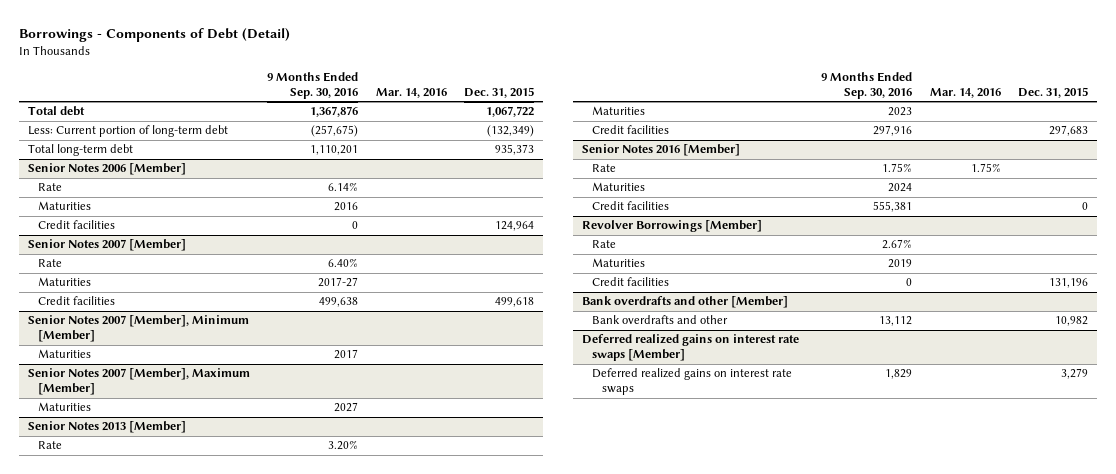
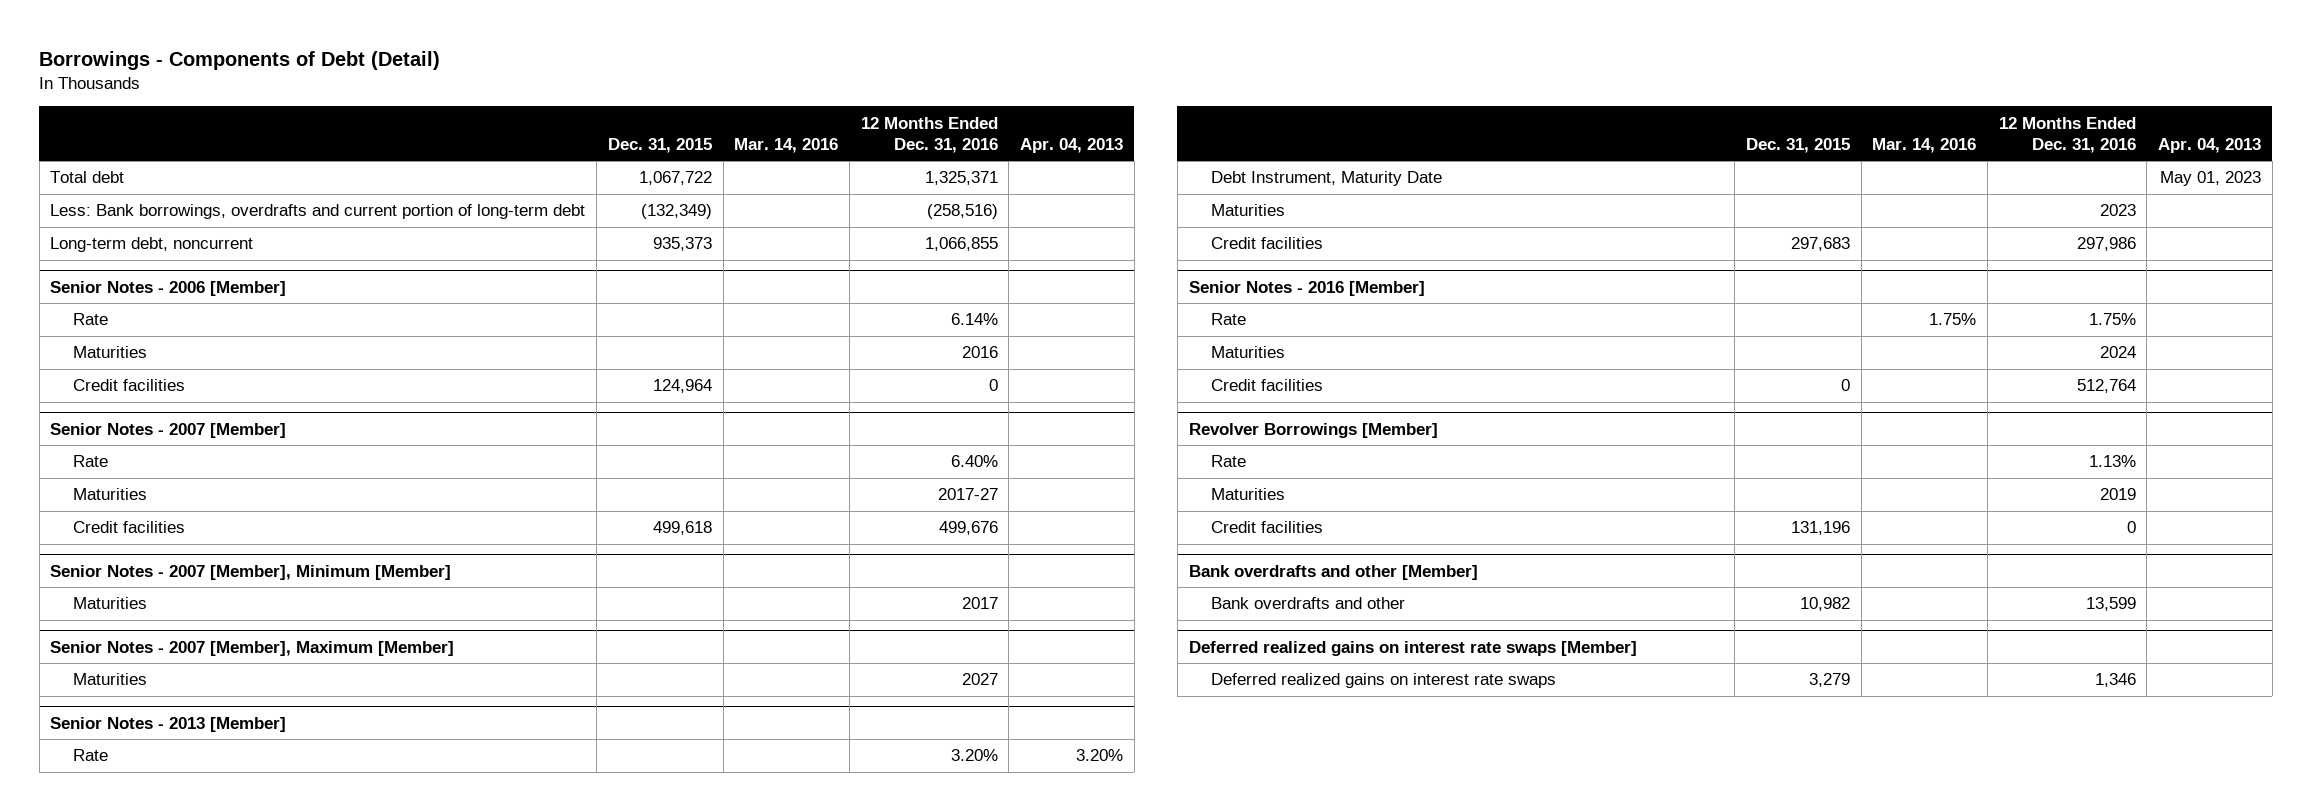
- | 9 Months Ended Sep. 30, 2016 | Mar. 14, 2016 | Dec. 31, 2015
+ | Dec. 31, 2015 | Mar. 14, 2016 | 12 Months Ended Dec. 31, 2016 | Apr. 04, 2013
- Less: Current portion of long-term debt | (257,675) | | (132,349)
- Total long-term debt | 1,110,201 | | 935,373
- Senior Notes 2006 [Member]
+ Less: Bank borrowings, overdrafts and current portion of long-term debt | (132,349) | | (258,516) |
+ Long-term debt, noncurrent | 935,373 | | 1,066,855 |
+ Senior Notes - 2006 [Member]
- Senior Notes 2007 [Member]
+ Senior Notes - 2007 [Member]
- Senior Notes 2007 [Member], Minimum [Member]
+ Senior Notes - 2007 [Member], Minimum [Member]
- Senior Notes 2007 [Member], Maximum [Member]
+ Senior Notes - 2007 [Member], Maximum [Member]
- Senior Notes 2013 [Member]
+ Senior Notes - 2013 [Member]
+ Debt Instrument, Maturity Date | | | | May 01, 2023
- Senior Notes 2016 [Member]
+ Senior Notes - 2016 [Member]

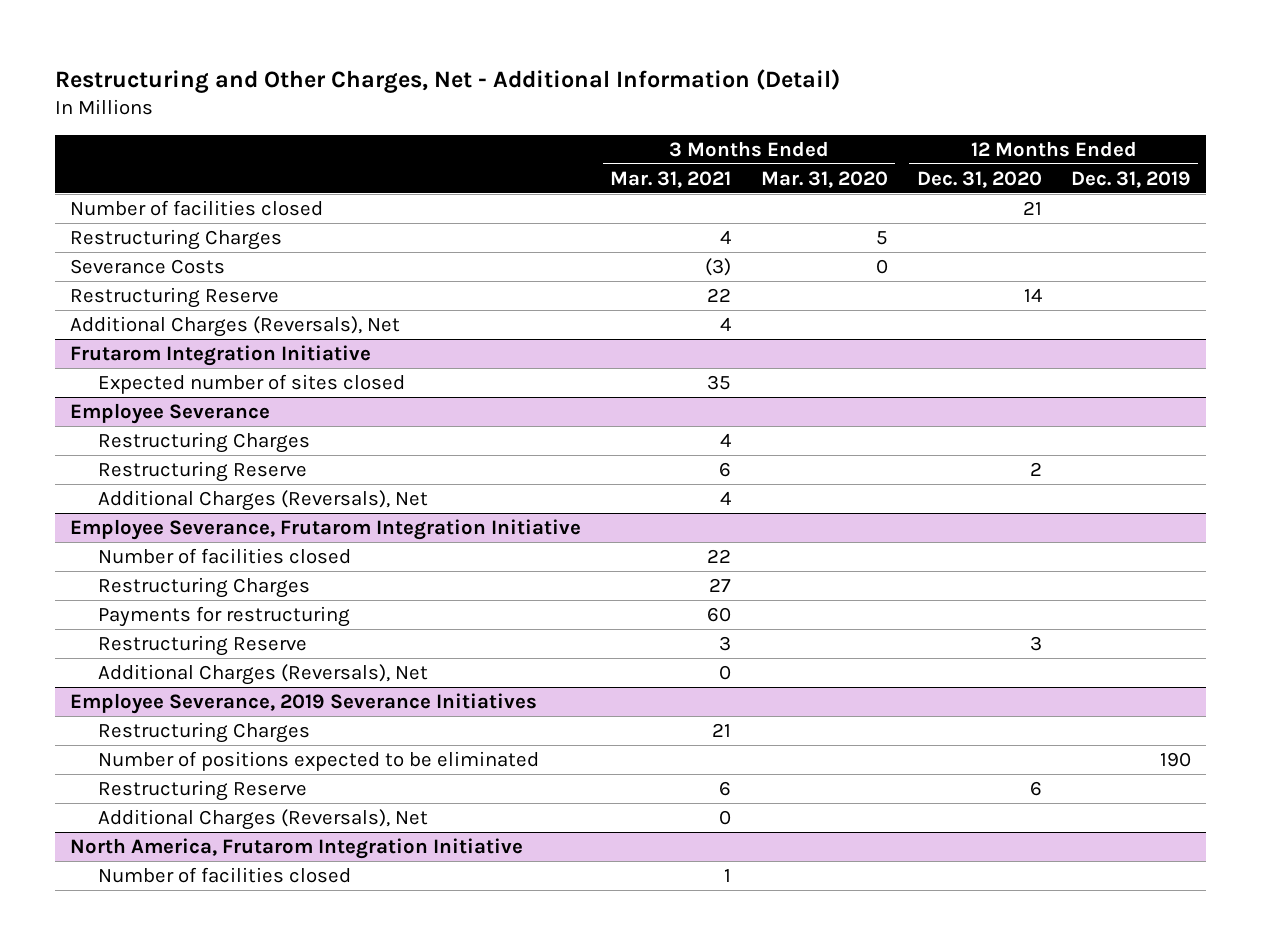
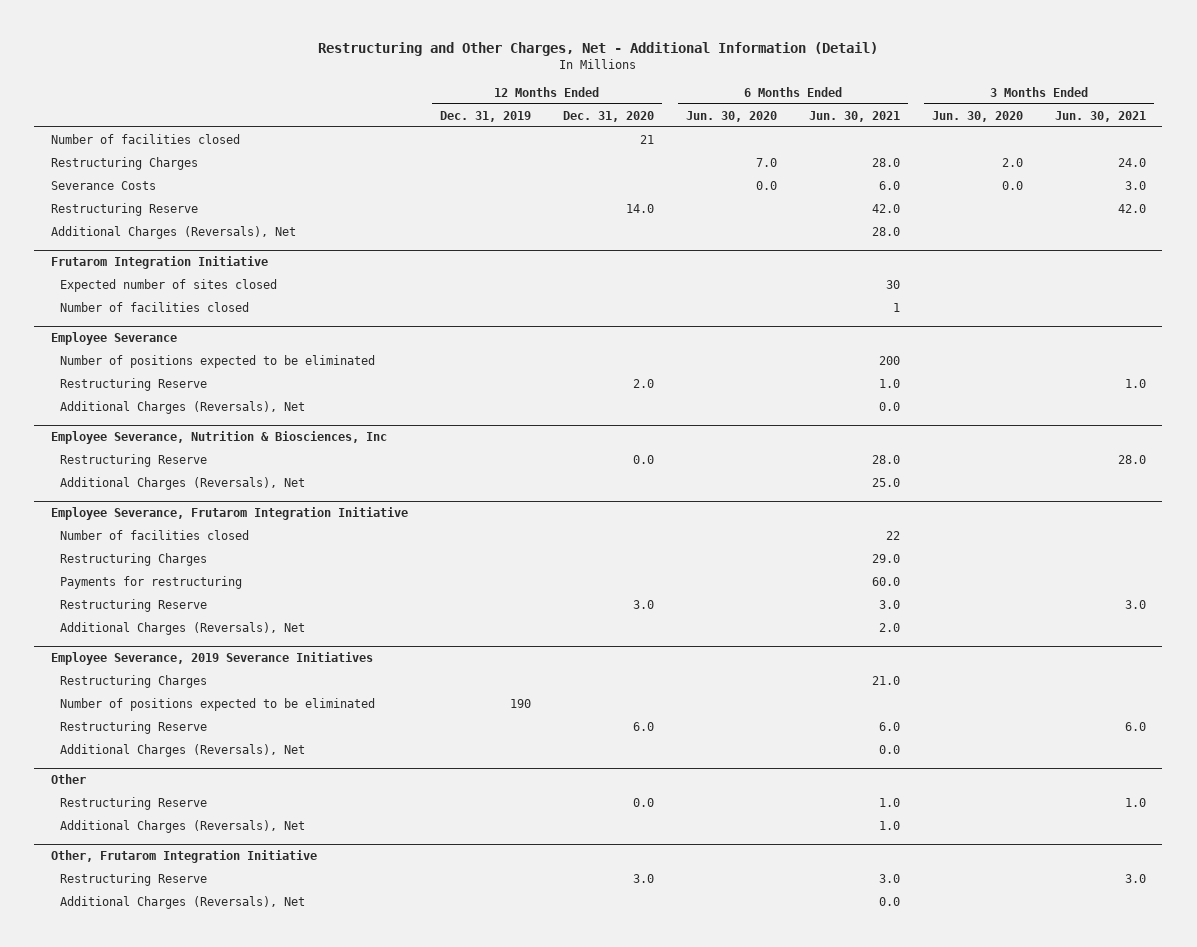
- | 3 Months Ended Mar. 31, 2021 | 3 Months Ended Mar. 31, 2020 | 12 Months Ended Dec. 31, 2020 | 12 Months Ended Dec. 31, 2019
+ | 12 Months Ended Dec. 31, 2019 | 12 Months Ended Dec. 31, 2020 | 6 Months Ended Jun. 30, 2020 | 6 Months Ended Jun. 30, 2021 | 3 Months Ended Jun. 30, 2020 | 3 Months Ended Jun. 30, 2021
- Restructuring Reserve | 22 | | 14 |
+ Restructuring Reserve | | 14.0 | | 42.0 | | 42.0
@ Frutarom Integration Initiative
+ Number of facilities closed | | | | 1 | |
@ Employee Severance
- Restructuring Charges | 4 | | |
- Restructuring Reserve | 6 | | 2 |
+ Number of positions expected to be eliminated | | | | 200 | |
+ Restructuring Reserve | | 2.0 | | 1.0 | | 1.0
+ Employee Severance, Nutrition & Biosciences, Inc
+ Restructuring Reserve | | 0.0 | | 28.0 | | 28.0
+ Additional Charges (Reversals), Net | | | | 25.0 | |
@ Employee Severance, Frutarom Integration Initiative
- Restructuring Reserve | 3 | | 3 |
+ Restructuring Reserve | | 3.0 | | 3.0 | | 3.0
@ Employee Severance, 2019 Severance Initiatives
- Restructuring Reserve | 6 | | 6 |
+ Restructuring Reserve | | 6.0 | | 6.0 | | 6.0
- North America, Frutarom Integration Initiative
- Number of facilities closed | 1 | | |
+ Other
+ Restructuring Reserve | | 0.0 | | 1.0 | | 1.0
+ Additional Charges (Reversals), Net | | | | 1.0 | |
+ Other, Frutarom Integration Initiative
+ Restructuring Reserve | | 3.0 | | 3.0 | | 3.0
+ Additional Charges (Reversals), Net | | | | 0.0 | |

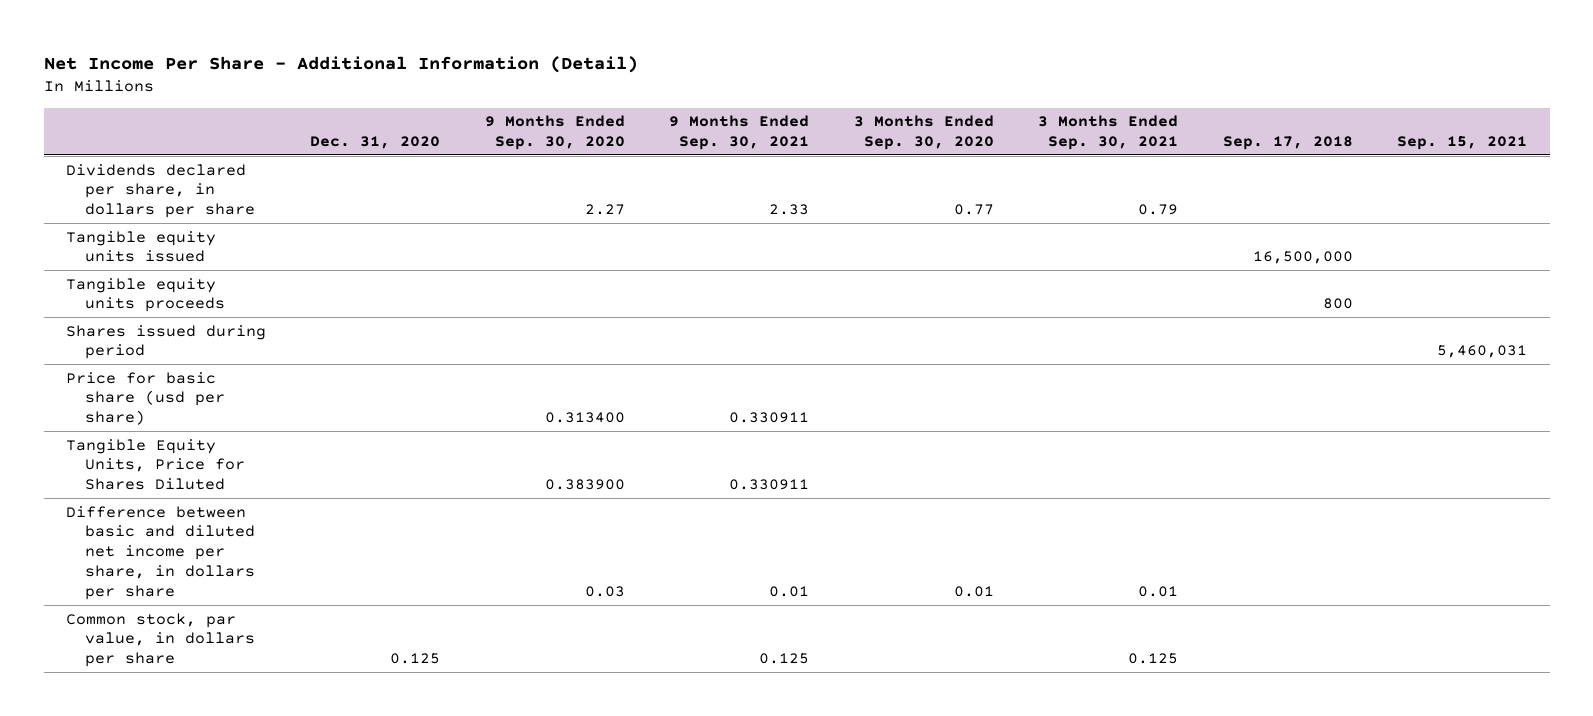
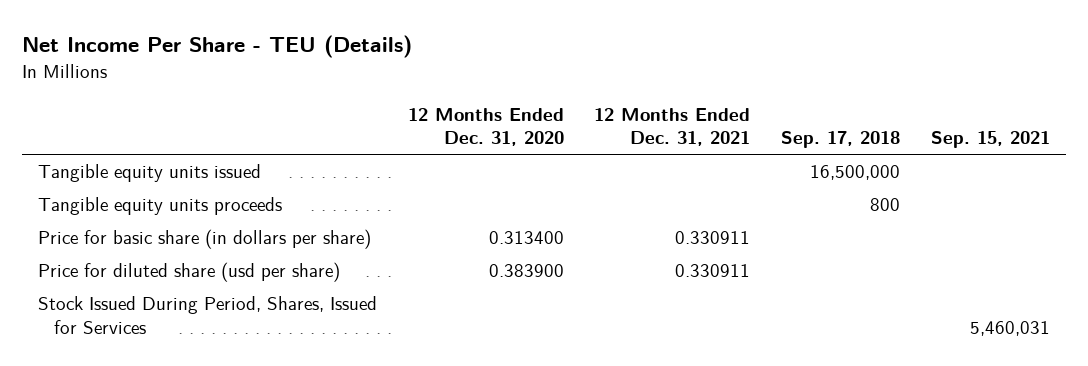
- Net Income Per Share - Additional Information (Detail)
+ Net Income Per Share - TEU (Details)
- | Dec. 31, 2020 | 9 Months Ended Sep. 30, 2020 | 9 Months Ended Sep. 30, 2021 | 3 Months Ended Sep. 30, 2020 | 3 Months Ended Sep. 30, 2021 | Sep. 17, 2018 | Sep. 15, 2021
+ | 12 Months Ended Dec. 31, 2020 | 12 Months Ended Dec. 31, 2021 | Sep. 17, 2018 | Sep. 15, 2021
- Dividends declared per share, in dollars per share | | 2.27 | 2.33 | 0.77 | 0.79 | |
- Shares issued during period | | | | | | | 5,460,031
- Price for basic share (usd per share) | | 0.313400 | 0.330911 | | | |
- Tangible Equity Units, Price for Shares Diluted | | 0.383900 | 0.330911 | | | |
- Difference between basic and diluted net income per share, in dollars per share | | 0.03 | 0.01 | 0.01 | 0.01 | |
- Common stock, par value, in dollars per share | 0.125 | | 0.125 | | 0.125 | |
+ Price for basic share (in dollars per share) | 0.313400 | 0.330911 | |
+ Price for diluted share (usd per share) | 0.383900 | 0.330911 | |
+ Stock Issued During Period, Shares, Issued for Services | | | | 5,460,031

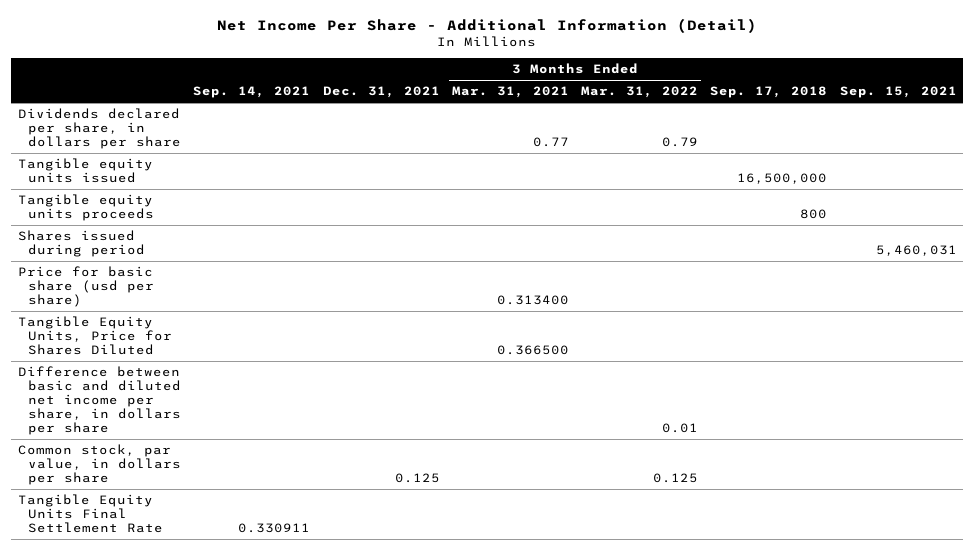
- Net Income Per Share - TEU (Details)
+ Net Income Per Share - Additional Information (Detail)
- | 12 Months Ended Dec. 31, 2020 | 12 Months Ended Dec. 31, 2021 | Sep. 17, 2018 | Sep. 15, 2021
+ | Sep. 14, 2021 | Dec. 31, 2021 | 3 Months Ended Mar. 31, 2021 | 3 Months Ended Mar. 31, 2022 | Sep. 17, 2018 | Sep. 15, 2021
+ Dividends declared per share, in dollars per share | | | 0.77 | 0.79 | |
- Price for basic share (in dollars per share) | 0.313400 | 0.330911 | |
- Price for diluted share (usd per share) | 0.383900 | 0.330911 | |
- Stock Issued During Period, Shares, Issued for Services | | | | 5,460,031
+ Shares issued during period | | | | | | 5,460,031
+ Price for basic share (usd per share) | | | 0.313400 | | |
+ Tangible Equity Units, Price for Shares Diluted | | | 0.366500 | | |
+ Difference between basic and diluted net income per share, in dollars per share | | | | 0.01 | |
+ Common stock, par value, in dollars per share | | 0.125 | | 0.125 | |
+ Tangible Equity Units Final Settlement Rate | 0.330911 | | | | |

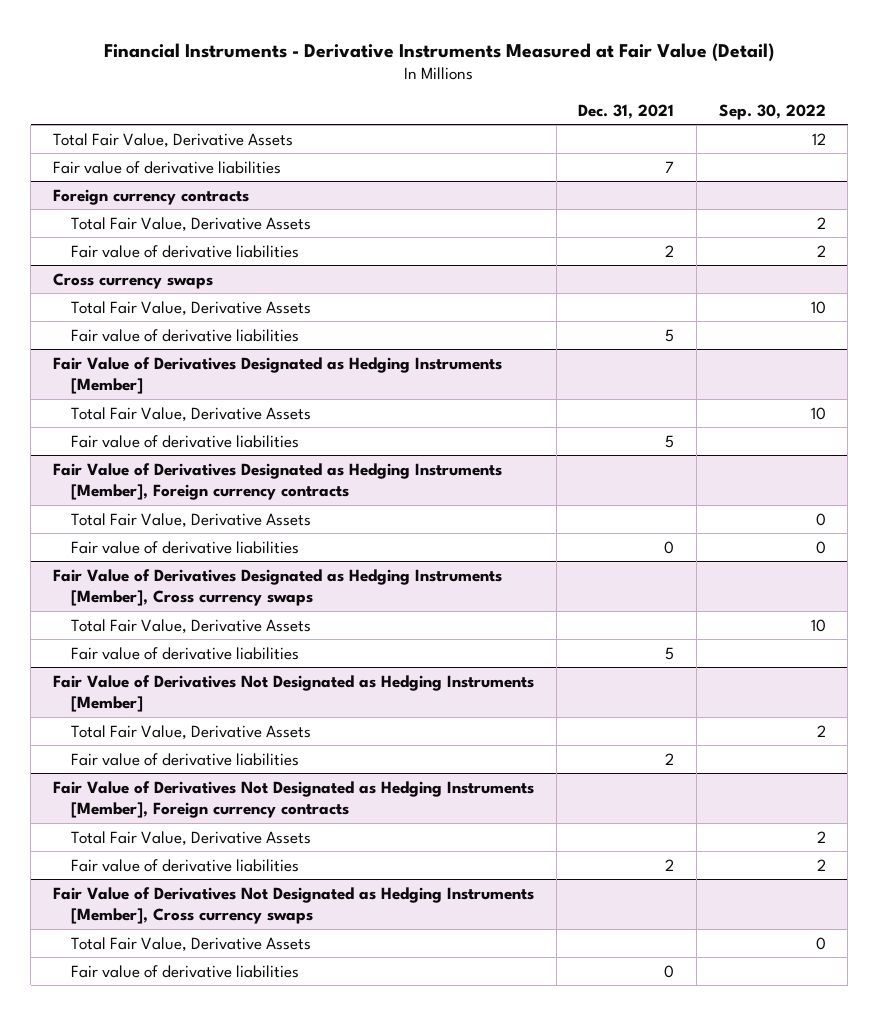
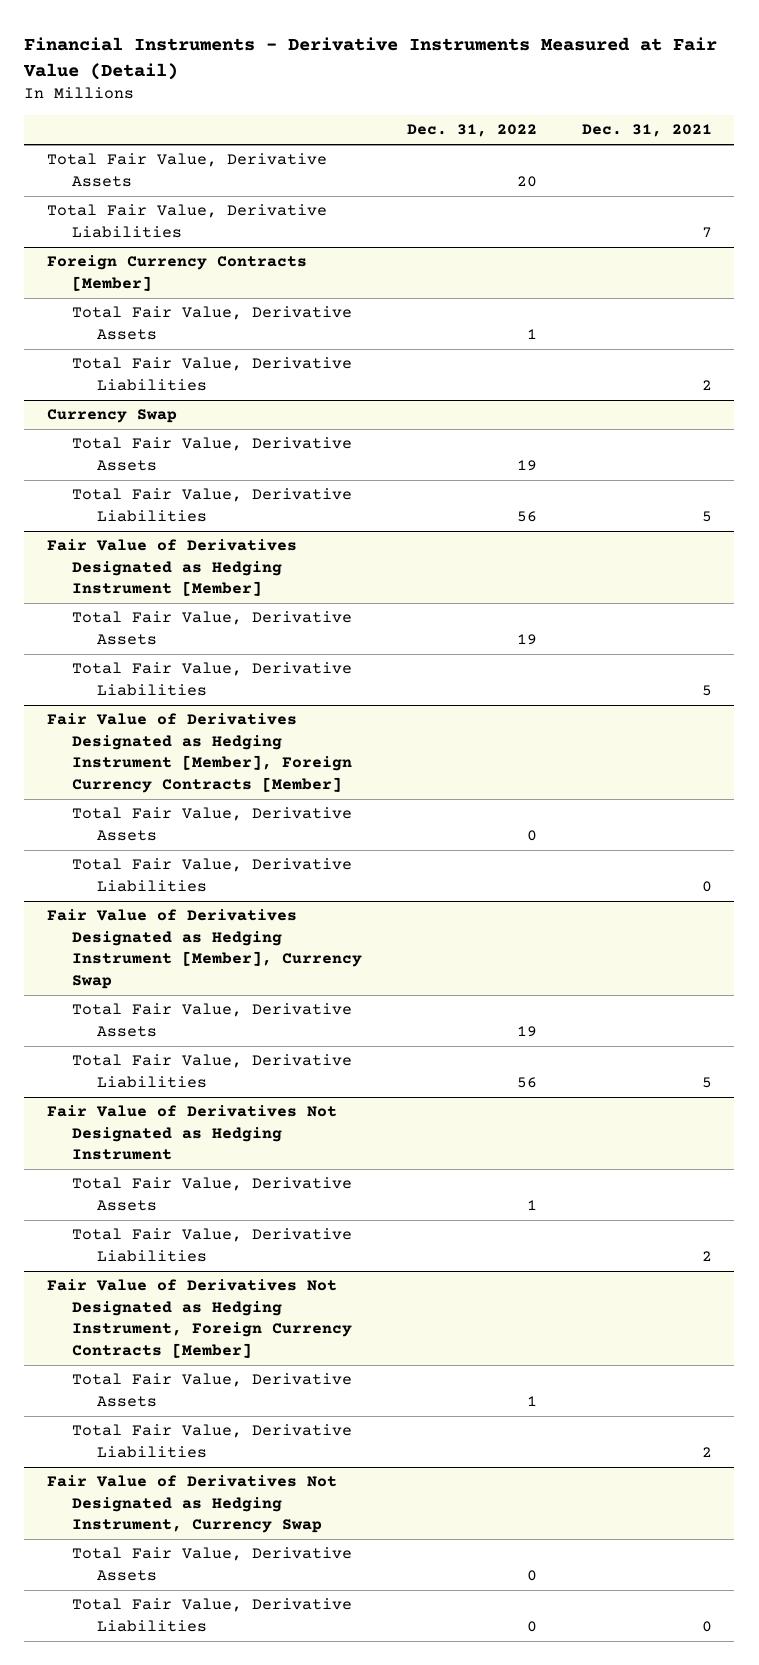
- | Dec. 31, 2021 | Sep. 30, 2022
+ | Dec. 31, 2022 | Dec. 31, 2021
- Fair value of derivative liabilities | 7 |
- Foreign currency contracts
+ Total Fair Value, Derivative Liabilities | | 7
+ Foreign Currency Contracts [Member]
- Fair value of derivative liabilities | 2 | 2
- Cross currency swaps
+ Total Fair Value, Derivative Liabilities | | 2
+ Currency Swap
- Fair value of derivative liabilities | 5 |
- Fair Value of Derivatives Designated as Hedging Instruments [Member]
+ Total Fair Value, Derivative Liabilities | 56 | 5
+ Fair Value of Derivatives Designated as Hedging Instrument [Member]
- Fair value of derivative liabilities | 5 |
- Fair Value of Derivatives Designated as Hedging Instruments [Member], Foreign currency contracts
+ Total Fair Value, Derivative Liabilities | | 5
+ Fair Value of Derivatives Designated as Hedging Instrument [Member], Foreign Currency Contracts [Member]
- Fair value of derivative liabilities | 0 | 0
- Fair Value of Derivatives Designated as Hedging Instruments [Member], Cross currency swaps
+ Total Fair Value, Derivative Liabilities | | 0
+ Fair Value of Derivatives Designated as Hedging Instrument [Member], Currency Swap
- Fair value of derivative liabilities | 5 |
- Fair Value of Derivatives Not Designated as Hedging Instruments [Member]
+ Total Fair Value, Derivative Liabilities | 56 | 5
+ Fair Value of Derivatives Not Designated as Hedging Instrument
- Fair value of derivative liabilities | 2 |
- Fair Value of Derivatives Not Designated as Hedging Instruments [Member], Foreign currency contracts
+ Total Fair Value, Derivative Liabilities | | 2
+ Fair Value of Derivatives Not Designated as Hedging Instrument, Foreign Currency Contracts [Member]
- Fair value of derivative liabilities | 2 | 2
- Fair Value of Derivatives Not Designated as Hedging Instruments [Member], Cross currency swaps
+ Total Fair Value, Derivative Liabilities | | 2
+ Fair Value of Derivatives Not Designated as Hedging Instrument, Currency Swap
- Fair value of derivative liabilities | 0 |
+ Total Fair Value, Derivative Liabilities | 0 | 0

